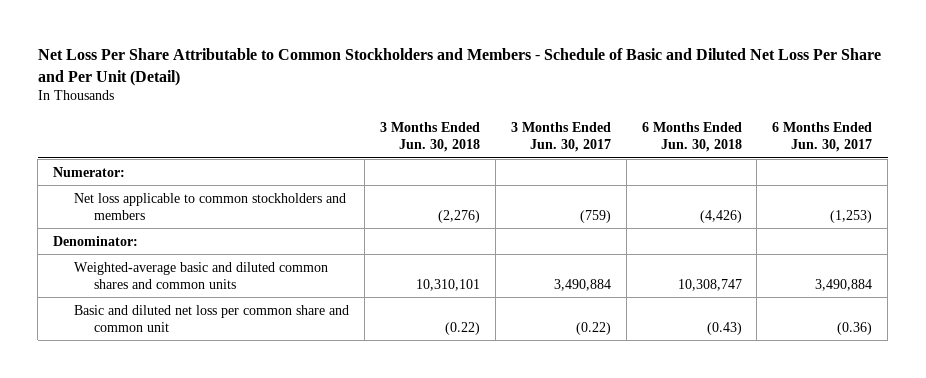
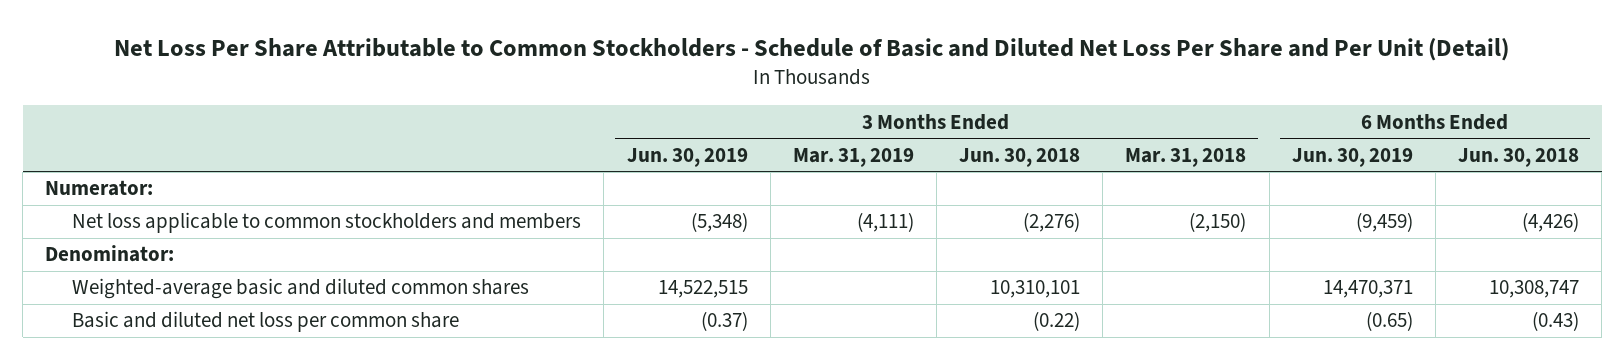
- Net Loss Per Share Attributable to Common Stockholders and Members - Schedule of Basic and Diluted Net Loss Per Share and Per Unit (Detail)
+ Net Loss Per Share Attributable to Common Stockholders - Schedule of Basic and Diluted Net Loss Per Share and Per Unit (Detail)
- | 3 Months Ended Jun. 30, 2018 | 3 Months Ended Jun. 30, 2017 | 6 Months Ended Jun. 30, 2018 | 6 Months Ended Jun. 30, 2017
+ | 3 Months Ended Jun. 30, 2019 | 3 Months Ended Mar. 31, 2019 | 3 Months Ended Jun. 30, 2018 | 3 Months Ended Mar. 31, 2018 | 6 Months Ended Jun. 30, 2019 | 6 Months Ended Jun. 30, 2018
- Weighted-average basic and diluted common shares and common units | 10,310,101 | 3,490,884 | 10,308,747 | 3,490,884
- Basic and diluted net loss per common share and common unit | (0.22) | (0.22) | (0.43) | (0.36)
+ Weighted-average basic and diluted common shares | 14,522,515 | | 10,310,101 | | 14,470,371 | 10,308,747
+ Basic and diluted net loss per common share | (0.37) | | (0.22) | | (0.65) | (0.43)

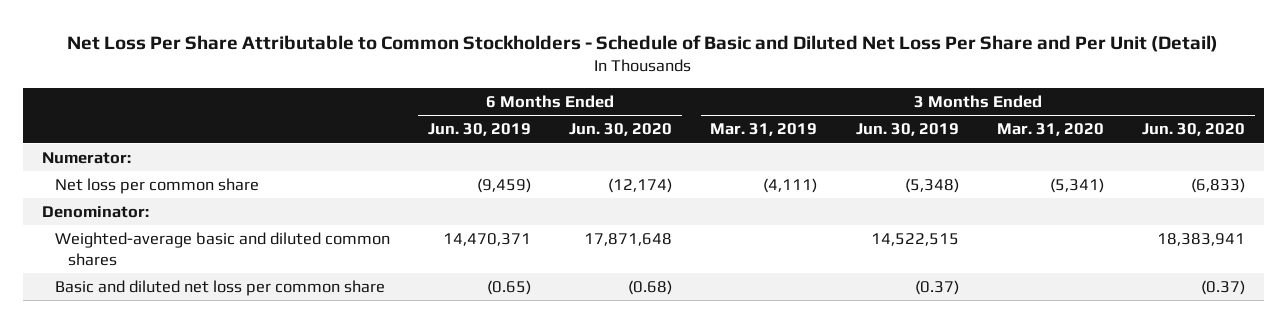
- | 3 Months Ended Jun. 30, 2019 | 3 Months Ended Mar. 31, 2019 | 3 Months Ended Jun. 30, 2018 | 3 Months Ended Mar. 31, 2018 | 6 Months Ended Jun. 30, 2019 | 6 Months Ended Jun. 30, 2018
+ | 6 Months Ended Jun. 30, 2019 | 6 Months Ended Jun. 30, 2020 | 3 Months Ended Mar. 31, 2019 | 3 Months Ended Jun. 30, 2019 | 3 Months Ended Mar. 31, 2020 | 3 Months Ended Jun. 30, 2020
- Net loss applicable to common stockholders and members | (5,348) | (4,111) | (2,276) | (2,150) | (9,459) | (4,426)
+ Net loss per common share | (9,459) | (12,174) | (4,111) | (5,348) | (5,341) | (6,833)

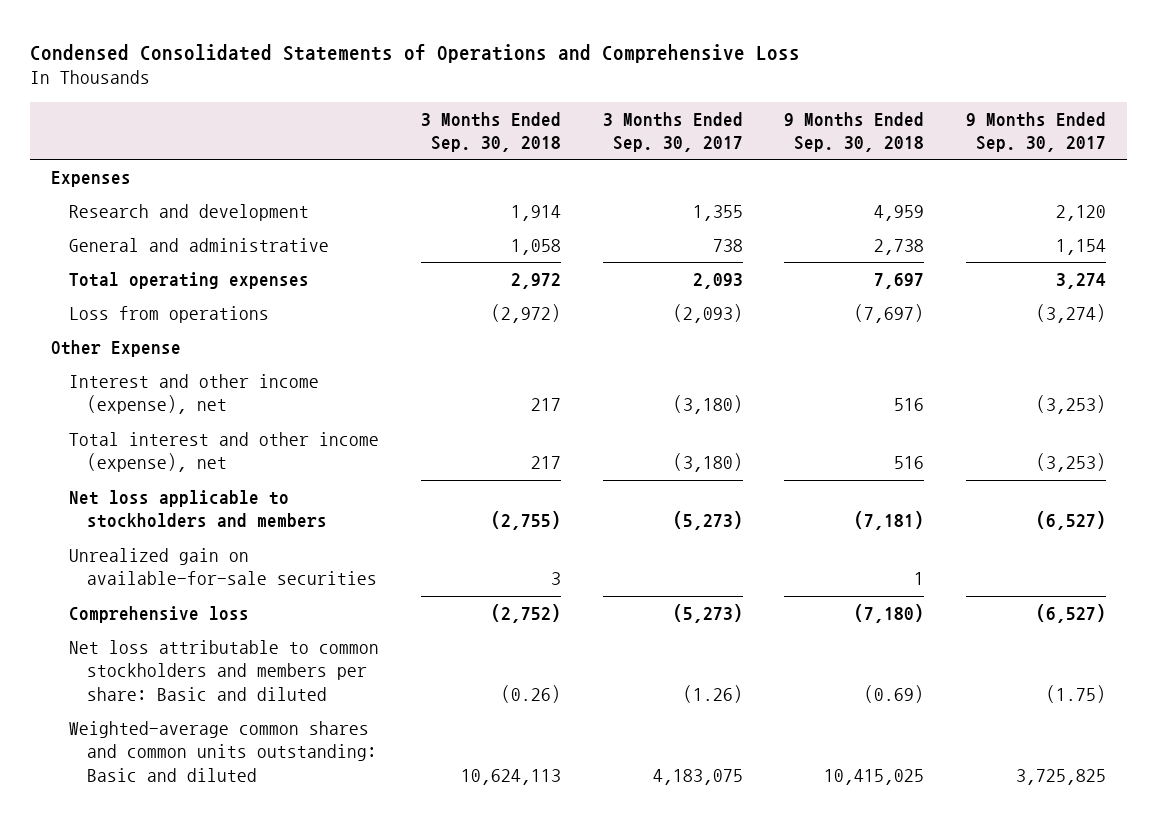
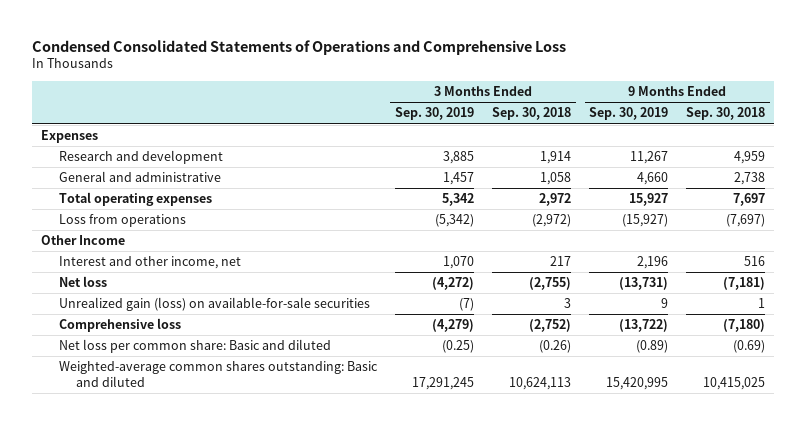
- | 3 Months Ended Sep. 30, 2018 | 3 Months Ended Sep. 30, 2017 | 9 Months Ended Sep. 30, 2018 | 9 Months Ended Sep. 30, 2017
+ | 3 Months Ended Sep. 30, 2019 | 3 Months Ended Sep. 30, 2018 | 9 Months Ended Sep. 30, 2019 | 9 Months Ended Sep. 30, 2018
- Other Expense
- Interest and other income (expense), net | 217 | (3,180) | 516 | (3,253)
- Total interest and other income (expense), net | 217 | (3,180) | 516 | (3,253)
- Net loss applicable to stockholders and members | (2,755) | (5,273) | (7,181) | (6,527)
- Unrealized gain on available-for-sale securities | 3 | | 1 |
+ Other Income
+ Interest and other income, net | 1,070 | 217 | 2,196 | 516
+ Net loss | (4,272) | (2,755) | (13,731) | (7,181)
+ Unrealized gain (loss) on available-for-sale securities | (7) | 3 | 9 | 1
- Net loss attributable to common stockholders and members per share: Basic and diluted | (0.26) | (1.26) | (0.69) | (1.75)
- Weighted-average common shares and common units outstanding: Basic and diluted | 10,624,113 | 4,183,075 | 10,415,025 | 3,725,825
+ Net loss per common share: Basic and diluted | (0.25) | (0.26) | (0.89) | (0.69)
+ Weighted-average common shares outstanding: Basic and diluted | 17,291,245 | 10,624,113 | 15,420,995 | 10,415,025

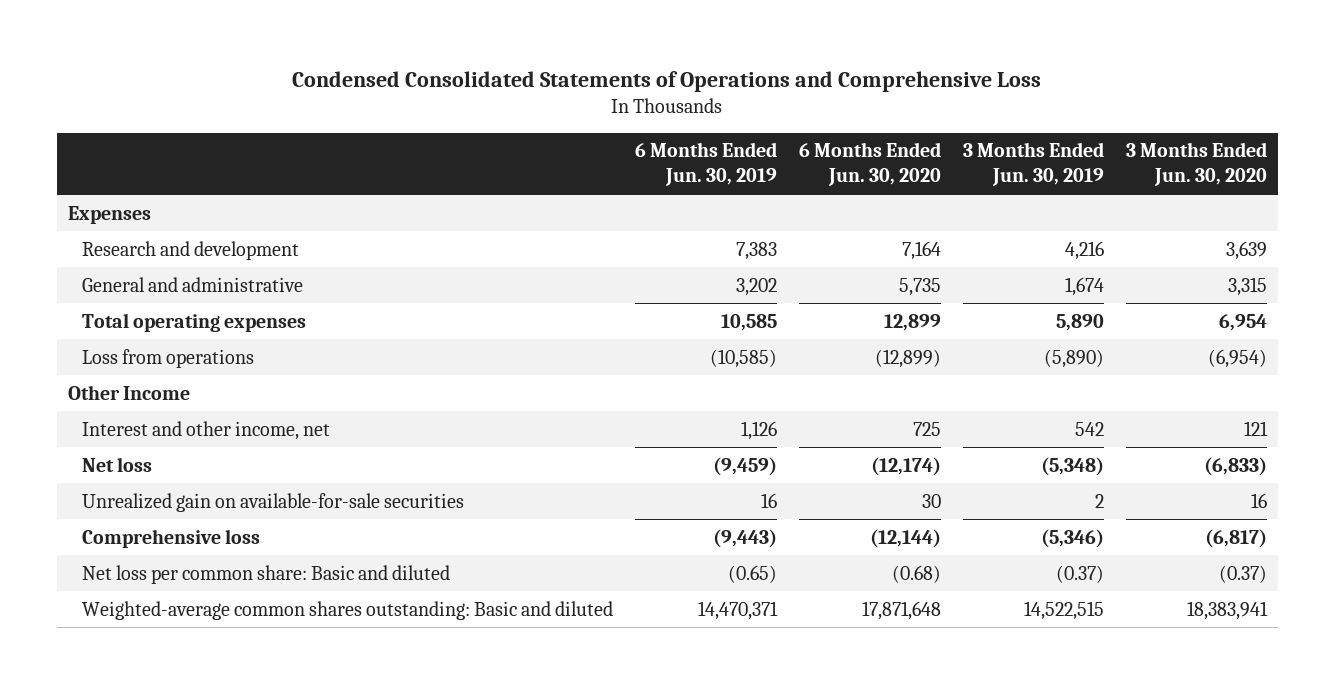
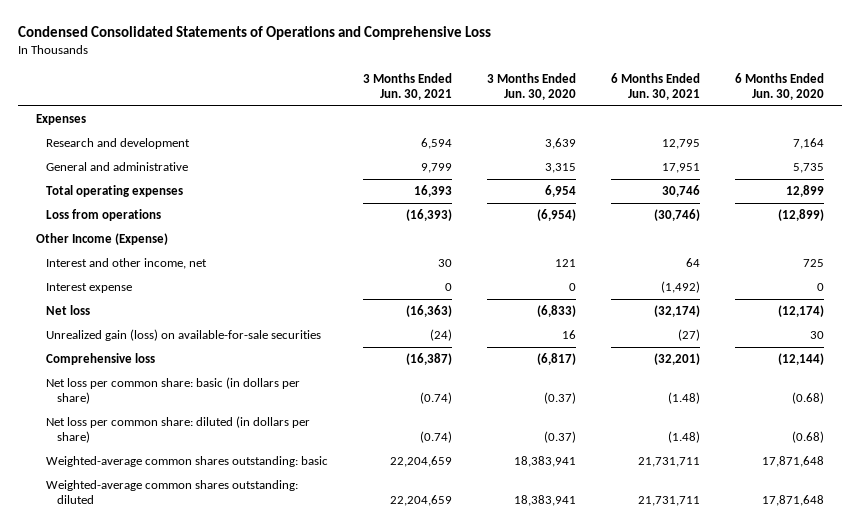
- | 6 Months Ended Jun. 30, 2019 | 6 Months Ended Jun. 30, 2020 | 3 Months Ended Jun. 30, 2019 | 3 Months Ended Jun. 30, 2020
+ | 3 Months Ended Jun. 30, 2021 | 3 Months Ended Jun. 30, 2020 | 6 Months Ended Jun. 30, 2021 | 6 Months Ended Jun. 30, 2020
- Other Income
+ Other Income (Expense)
+ Interest expense | 0 | 0 | (1,492) | 0
- Unrealized gain on available-for-sale securities | 16 | 30 | 2 | 16
+ Unrealized gain (loss) on available-for-sale securities | (24) | 16 | (27) | 30
- Net loss per common share: Basic and diluted | (0.65) | (0.68) | (0.37) | (0.37)
- Weighted-average common shares outstanding: Basic and diluted | 14,470,371 | 17,871,648 | 14,522,515 | 18,383,941
+ Net loss per common share: basic (in dollars per share) | (0.74) | (0.37) | (1.48) | (0.68)
+ Net loss per common share: diluted (in dollars per share) | (0.74) | (0.37) | (1.48) | (0.68)
+ Weighted-average common shares outstanding: basic | 22,204,659 | 18,383,941 | 21,731,711 | 17,871,648
+ Weighted-average common shares outstanding: diluted | 22,204,659 | 18,383,941 | 21,731,711 | 17,871,648

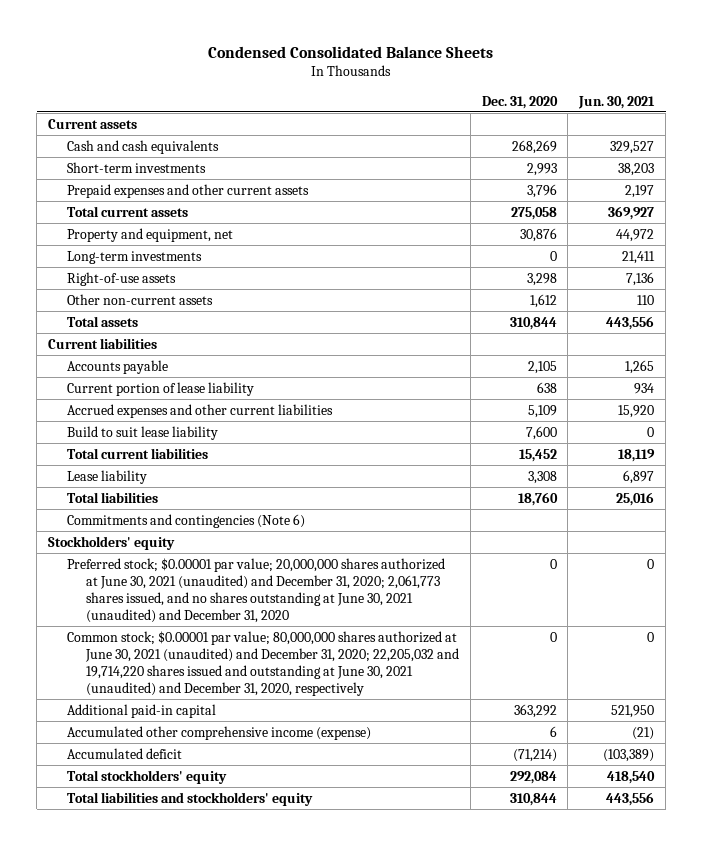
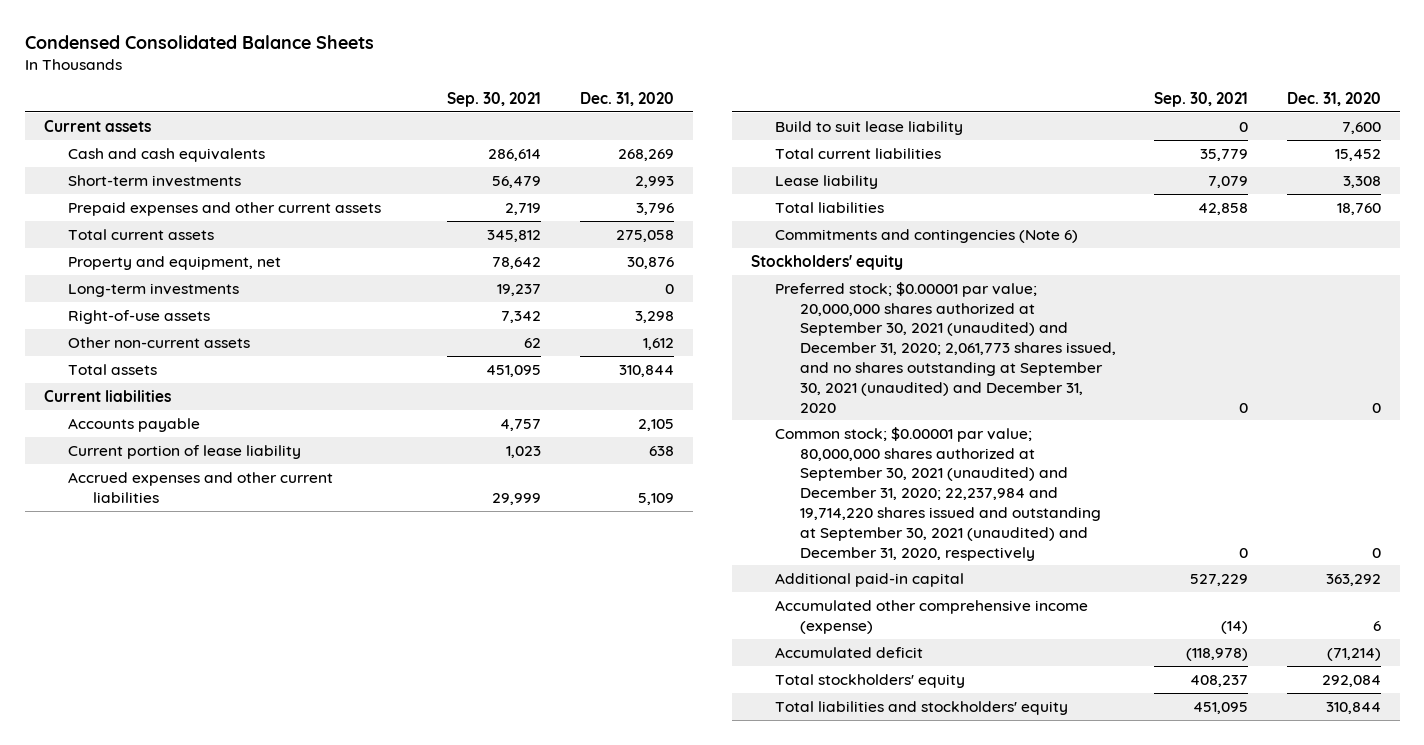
- | Dec. 31, 2020 | Jun. 30, 2021
+ | Sep. 30, 2021 | Dec. 31, 2020
- Preferred stock; $0.00001 par value; 20,000,000 shares authorized at June 30, 2021 (unaudited) and December 31, 2020; 2,061,773 shares issued, and no shares outstanding at June 30, 2021 (unaudited) and December 31, 2020 | 0 | 0
- Common stock; $0.00001 par value; 80,000,000 shares authorized at June 30, 2021 (unaudited) and December 31, 2020; 22,205,032 and 19,714,220 shares issued and outstanding at June 30, 2021 (unaudited) and December 31, 2020, respectively | 0 | 0
+ Preferred stock; $0.00001 par value; 20,000,000 shares authorized at September 30, 2021 (unaudited) and December 31, 2020; 2,061,773 shares issued, and no shares outstanding at September 30, 2021 (unaudited) and December 31, 2020 | 0 | 0
+ Common stock; $0.00001 par value; 80,000,000 shares authorized at September 30, 2021 (unaudited) and December 31, 2020; 22,237,984 and 19,714,220 shares issued and outstanding at September 30, 2021 (unaudited) and December 31, 2020, respectively | 0 | 0

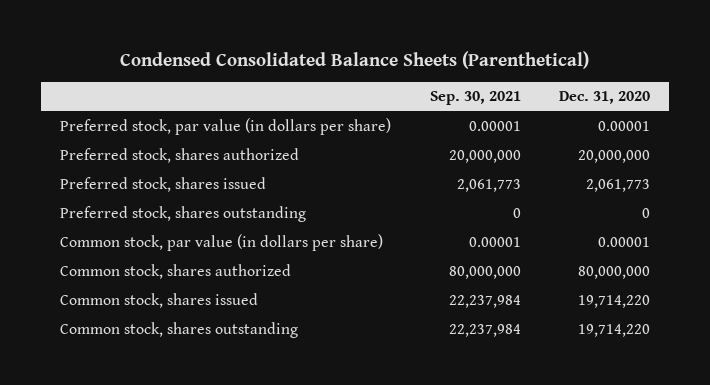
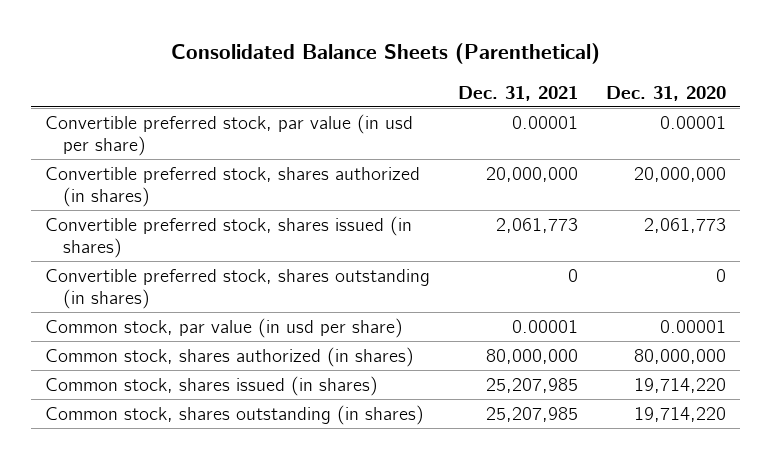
- Condensed Consolidated Balance Sheets (Parenthetical)
+ Consolidated Balance Sheets (Parenthetical)
- | Sep. 30, 2021 | Dec. 31, 2020
+ | Dec. 31, 2021 | Dec. 31, 2020
- Preferred stock, par value (in dollars per share) | 0.00001 | 0.00001
- Preferred stock, shares authorized | 20,000,000 | 20,000,000
- Preferred stock, shares issued | 2,061,773 | 2,061,773
- Preferred stock, shares outstanding | 0 | 0
- Common stock, par value (in dollars per share) | 0.00001 | 0.00001
- Common stock, shares authorized | 80,000,000 | 80,000,000
- Common stock, shares issued | 22,237,984 | 19,714,220
- Common stock, shares outstanding | 22,237,984 | 19,714,220
+ Convertible preferred stock, par value (in usd per share) | 0.00001 | 0.00001
+ Convertible preferred stock, shares authorized (in shares) | 20,000,000 | 20,000,000
+ Convertible preferred stock, shares issued (in shares) | 2,061,773 | 2,061,773
+ Convertible preferred stock, shares outstanding (in shares) | 0 | 0
+ Common stock, par value (in usd per share) | 0.00001 | 0.00001
+ Common stock, shares authorized (in shares) | 80,000,000 | 80,000,000
+ Common stock, shares issued (in shares) | 25,207,985 | 19,714,220
+ Common stock, shares outstanding (in shares) | 25,207,985 | 19,714,220

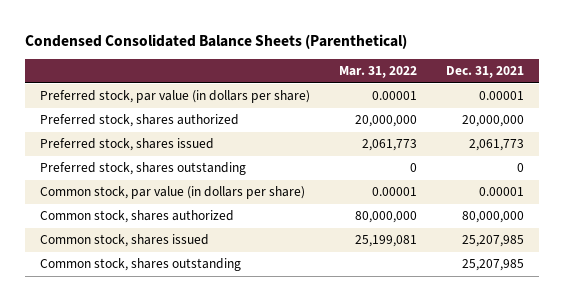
- Consolidated Balance Sheets (Parenthetical)
+ Condensed Consolidated Balance Sheets (Parenthetical)
- | Dec. 31, 2021 | Dec. 31, 2020
+ | Mar. 31, 2022 | Dec. 31, 2021
- Convertible preferred stock, par value (in usd per share) | 0.00001 | 0.00001
- Convertible preferred stock, shares authorized (in shares) | 20,000,000 | 20,000,000
- Convertible preferred stock, shares issued (in shares) | 2,061,773 | 2,061,773
- Convertible preferred stock, shares outstanding (in shares) | 0 | 0
- Common stock, par value (in usd per share) | 0.00001 | 0.00001
- Common stock, shares authorized (in shares) | 80,000,000 | 80,000,000
- Common stock, shares issued (in shares) | 25,207,985 | 19,714,220
- Common stock, shares outstanding (in shares) | 25,207,985 | 19,714,220
+ Preferred stock, par value (in dollars per share) | 0.00001 | 0.00001
+ Preferred stock, shares authorized | 20,000,000 | 20,000,000
+ Preferred stock, shares issued | 2,061,773 | 2,061,773
+ Preferred stock, shares outstanding | 0 | 0
+ Common stock, par value (in dollars per share) | 0.00001 | 0.00001
+ Common stock, shares authorized | 80,000,000 | 80,000,000
+ Common stock, shares issued | 25,199,081 | 25,207,985
+ Common stock, shares outstanding | | 25,207,985

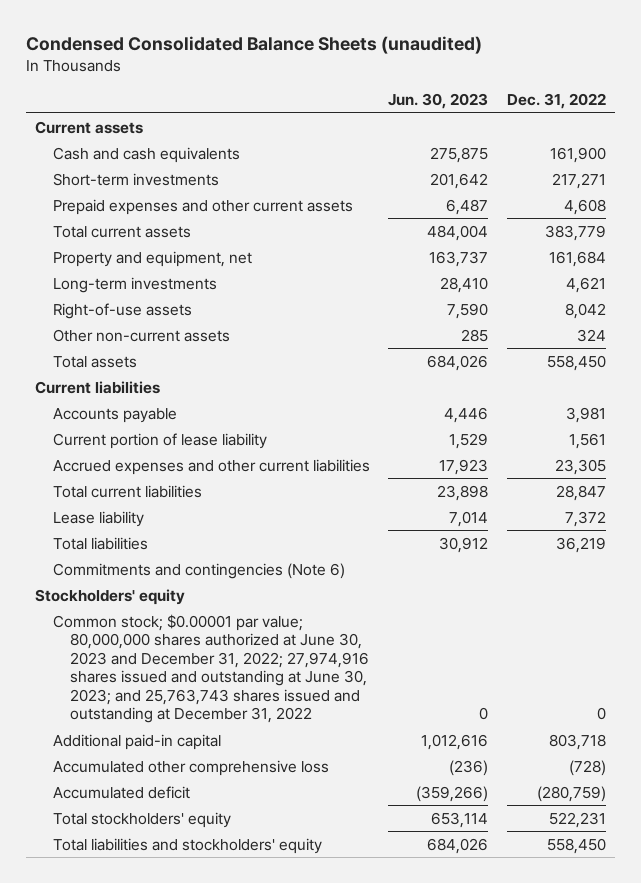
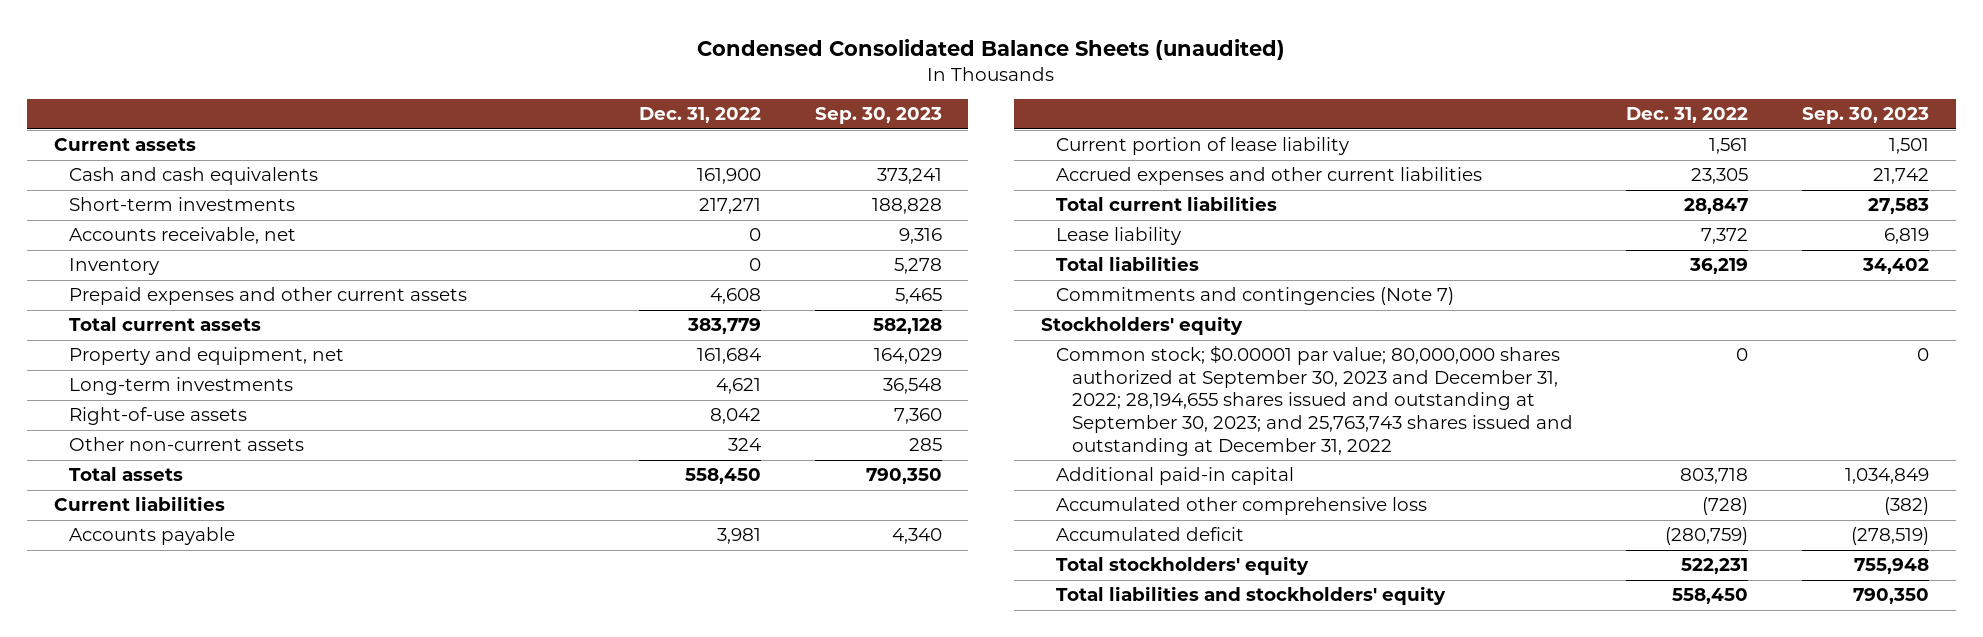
- | Jun. 30, 2023 | Dec. 31, 2022
+ | Dec. 31, 2022 | Sep. 30, 2023
+ Accounts receivable, net | 0 | 9,316
+ Inventory | 0 | 5,278
- Commitments and contingencies (Note 6)
+ Commitments and contingencies (Note 7)
- Common stock; $0.00001 par value; 80,000,000 shares authorized at June 30, 2023 and December 31, 2022; 27,974,916 shares issued and outstanding at June 30, 2023; and 25,763,743 shares issued and outstanding at December 31, 2022 | 0 | 0
+ Common stock; $0.00001 par value; 80,000,000 shares authorized at September 30, 2023 and December 31, 2022; 28,194,655 shares issued and outstanding at September 30, 2023; and 25,763,743 shares issued and outstanding at December 31, 2022 | 0 | 0

